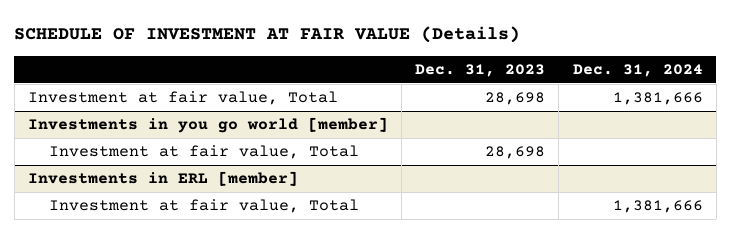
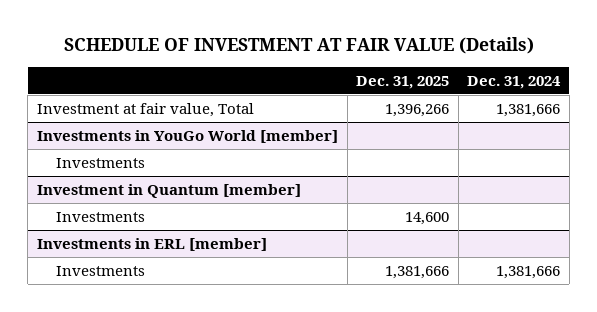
- | Dec. 31, 2023 | Dec. 31, 2024
+ | Dec. 31, 2025 | Dec. 31, 2024
- Investments in you go world [member]
- Investment at fair value, Total | 28,698 |
+ Investments in YouGo World [member]
+ Investments
+ Investment in Quantum [member]
+ Investments | 14,600 |
@ Investments in ERL [member]
- Investment at fair value, Total | | 1,381,666
+ Investments | 1,381,666 | 1,381,666

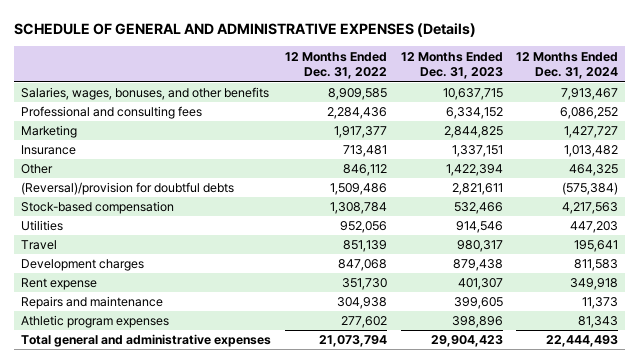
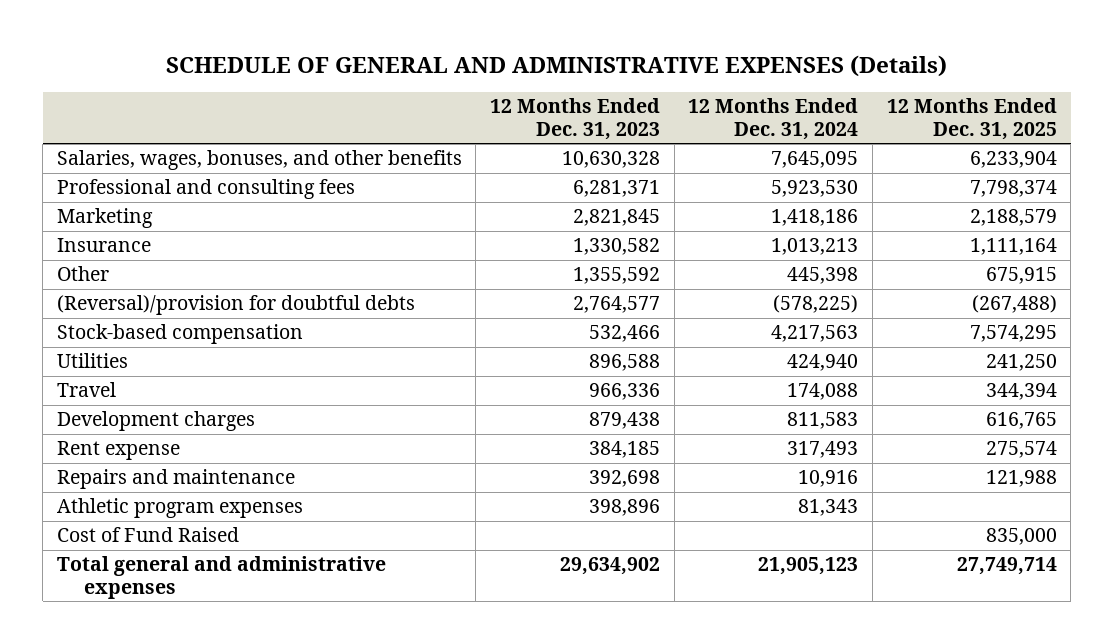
- | 12 Months Ended Dec. 31, 2022 | 12 Months Ended Dec. 31, 2023 | 12 Months Ended Dec. 31, 2024
+ | 12 Months Ended Dec. 31, 2023 | 12 Months Ended Dec. 31, 2024 | 12 Months Ended Dec. 31, 2025
- Salaries, wages, bonuses, and other benefits | 8,909,585 | 10,637,715 | 7,913,467
- Professional and consulting fees | 2,284,436 | 6,334,152 | 6,086,252
- Marketing | 1,917,377 | 2,844,825 | 1,427,727
- Insurance | 713,481 | 1,337,151 | 1,013,482
- Other | 846,112 | 1,422,394 | 464,325
- (Reversal)/provision for doubtful debts | 1,509,486 | 2,821,611 | (575,384)
+ Salaries, wages, bonuses, and other benefits | 10,630,328 | 7,645,095 | 6,233,904
+ Professional and consulting fees | 6,281,371 | 5,923,530 | 7,798,374
+ Marketing | 2,821,845 | 1,418,186 | 2,188,579
+ Insurance | 1,330,582 | 1,013,213 | 1,111,164
+ Other | 1,355,592 | 445,398 | 675,915
+ (Reversal)/provision for doubtful debts | 2,764,577 | (578,225) | (267,488)
- Utilities | 952,056 | 914,546 | 447,203
- Travel | 851,139 | 980,317 | 195,641
+ Utilities | 896,588 | 424,940 | 241,250
+ Travel | 966,336 | 174,088 | 344,394
- Rent expense | 351,730 | 401,307 | 349,918
- Repairs and maintenance | 304,938 | 399,605 | 11,373
+ Rent expense | 384,185 | 317,493 | 275,574
+ Repairs and maintenance | 392,698 | 10,916 | 121,988
- Total general and administrative expenses | 21,073,794 | 29,904,423 | 22,444,493
+ Cost of Fund Raised | | | 835,000
+ Total general and administrative expenses | 29,634,902 | 21,905,123 | 27,749,714

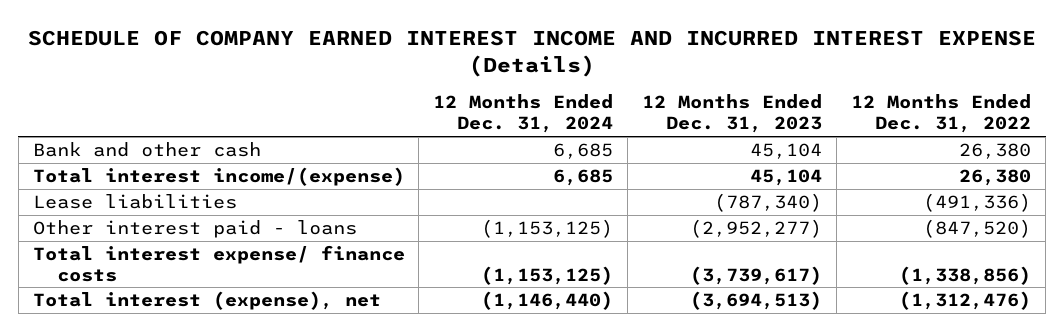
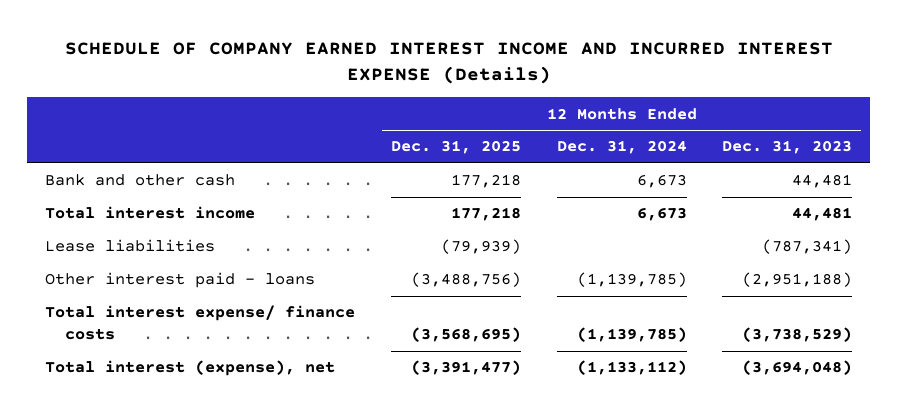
- | 12 Months Ended Dec. 31, 2024 | 12 Months Ended Dec. 31, 2023 | 12 Months Ended Dec. 31, 2022
+ | 12 Months Ended Dec. 31, 2025 | 12 Months Ended Dec. 31, 2024 | 12 Months Ended Dec. 31, 2023
- Bank and other cash | 6,685 | 45,104 | 26,380
- Total interest income/(expense) | 6,685 | 45,104 | 26,380
- Lease liabilities | | (787,340) | (491,336)
- Other interest paid - loans | (1,153,125) | (2,952,277) | (847,520)
- Total interest expense/ finance costs | (1,153,125) | (3,739,617) | (1,338,856)
- Total interest (expense), net | (1,146,440) | (3,694,513) | (1,312,476)
+ Bank and other cash | 177,218 | 6,673 | 44,481
+ Total interest income | 177,218 | 6,673 | 44,481
+ Lease liabilities | (79,939) | | (787,341)
+ Other interest paid - loans | (3,488,756) | (1,139,785) | (2,951,188)
+ Total interest expense/ finance costs | (3,568,695) | (1,139,785) | (3,738,529)
+ Total interest (expense), net | (3,391,477) | (1,133,112) | (3,694,048)

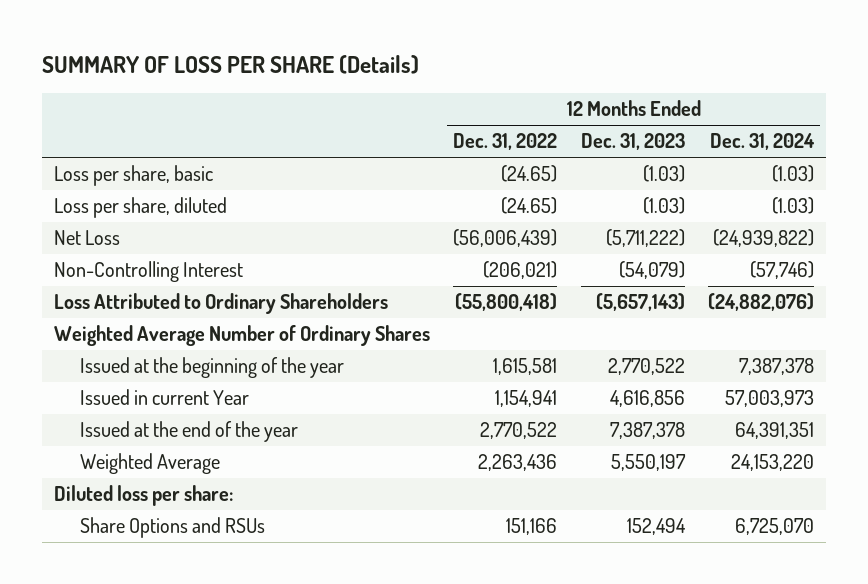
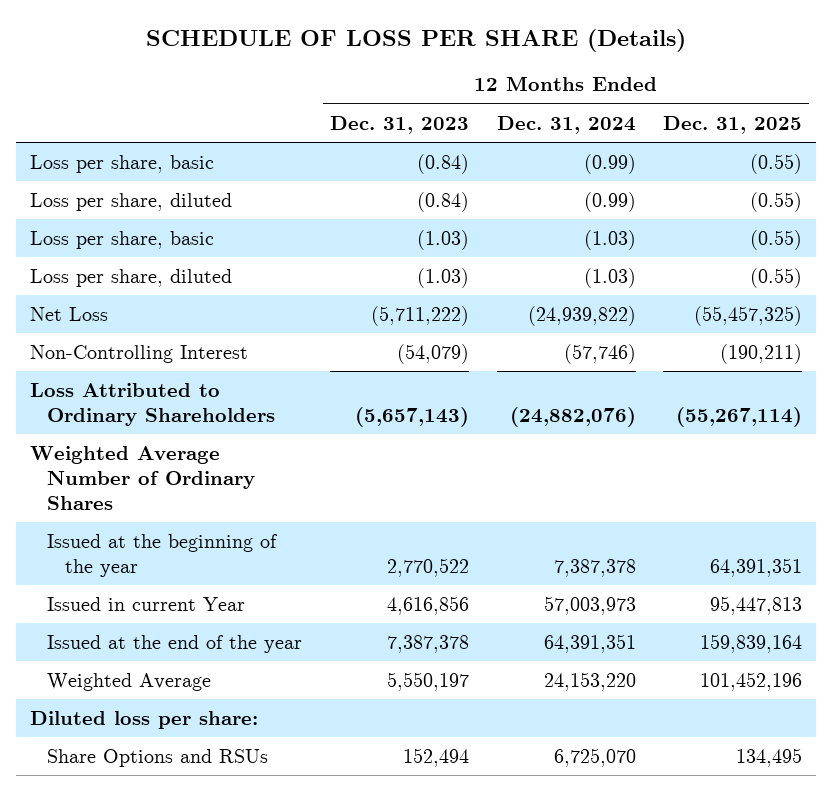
- SUMMARY OF LOSS PER SHARE (Details)
+ SCHEDULE OF LOSS PER SHARE (Details)
- | 12 Months Ended Dec. 31, 2022 | 12 Months Ended Dec. 31, 2023 | 12 Months Ended Dec. 31, 2024
+ | 12 Months Ended Dec. 31, 2023 | 12 Months Ended Dec. 31, 2024 | 12 Months Ended Dec. 31, 2025
+ Loss per share, basic | (0.84) | (0.99) | (0.55)
+ Loss per share, diluted | (0.84) | (0.99) | (0.55)

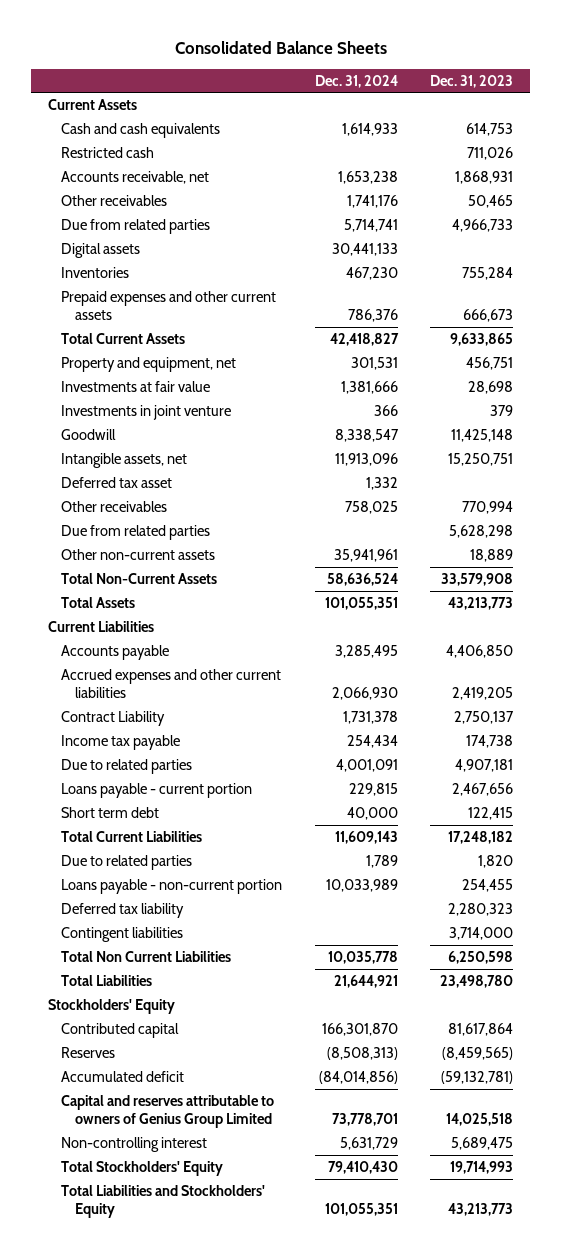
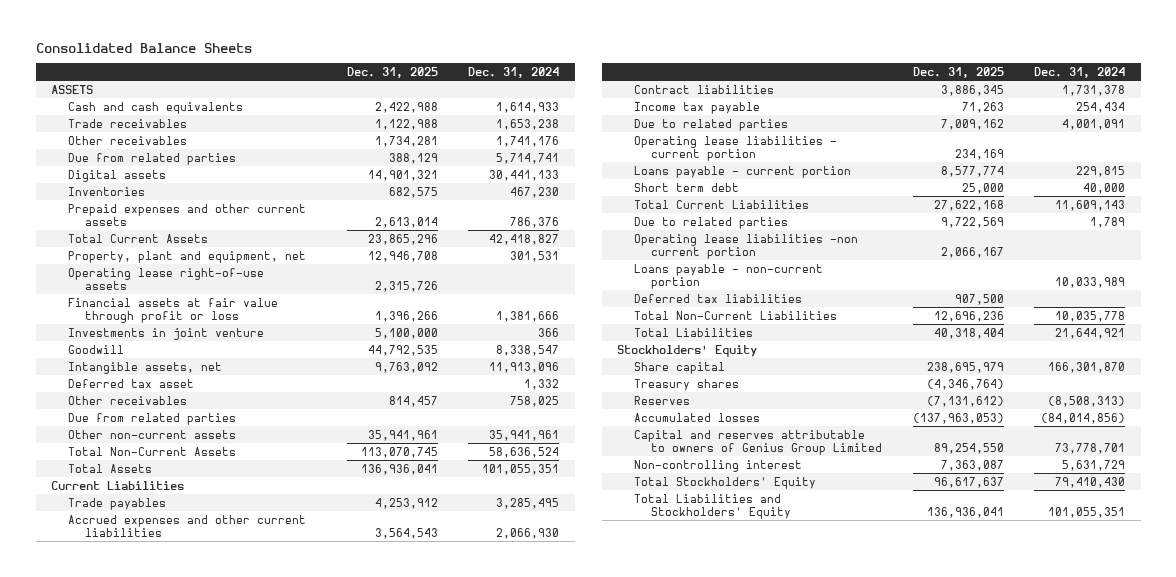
- | Dec. 31, 2024 | Dec. 31, 2023
+ | Dec. 31, 2025 | Dec. 31, 2024
- Current Assets
+ ASSETS
- Restricted cash | | 711,026
- Accounts receivable, net | 1,653,238 | 1,868,931
+ Trade receivables | 1,122,988 | 1,653,238
- Property and equipment, net | 301,531 | 456,751
- Investments at fair value | 1,381,666 | 28,698
+ Property, plant and equipment, net | 12,946,708 | 301,531
+ Operating lease right-of-use assets | 2,315,726 |
+ Financial assets at fair value through profit or loss | 1,396,266 | 1,381,666
- Accounts payable | 3,285,495 | 4,406,850
+ Trade payables | 4,253,912 | 3,285,495
- Contract Liability | 1,731,378 | 2,750,137
+ Contract liabilities | 3,886,345 | 1,731,378
+ Operating lease liabilities - current portion | 234,169 |
+ Operating lease liabilities -non current portion | 2,066,167 |
- Deferred tax liability | | 2,280,323
- Contingent liabilities | | 3,714,000
- Total Non Current Liabilities | 10,035,778 | 6,250,598
+ Deferred tax liabilities | 907,500 |
+ Total Non-Current Liabilities | 12,696,236 | 10,035,778
- Contributed capital | 166,301,870 | 81,617,864
+ Share capital | 238,695,979 | 166,301,870
+ Treasury shares | (4,346,764) |
- Accumulated deficit | (84,014,856) | (59,132,781)
+ Accumulated losses | (137,963,053) | (84,014,856)

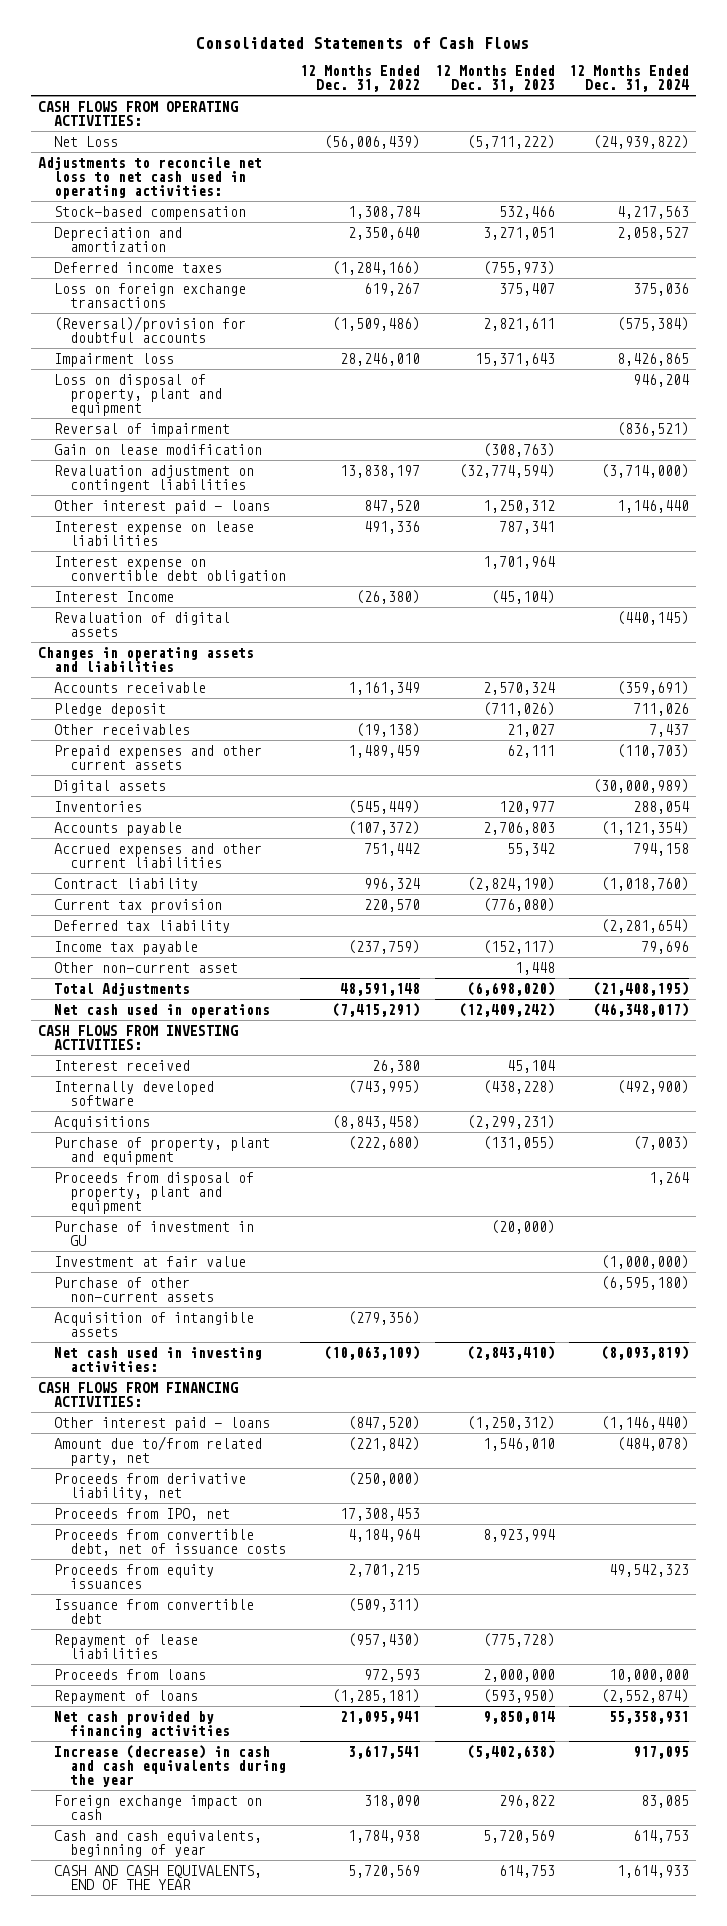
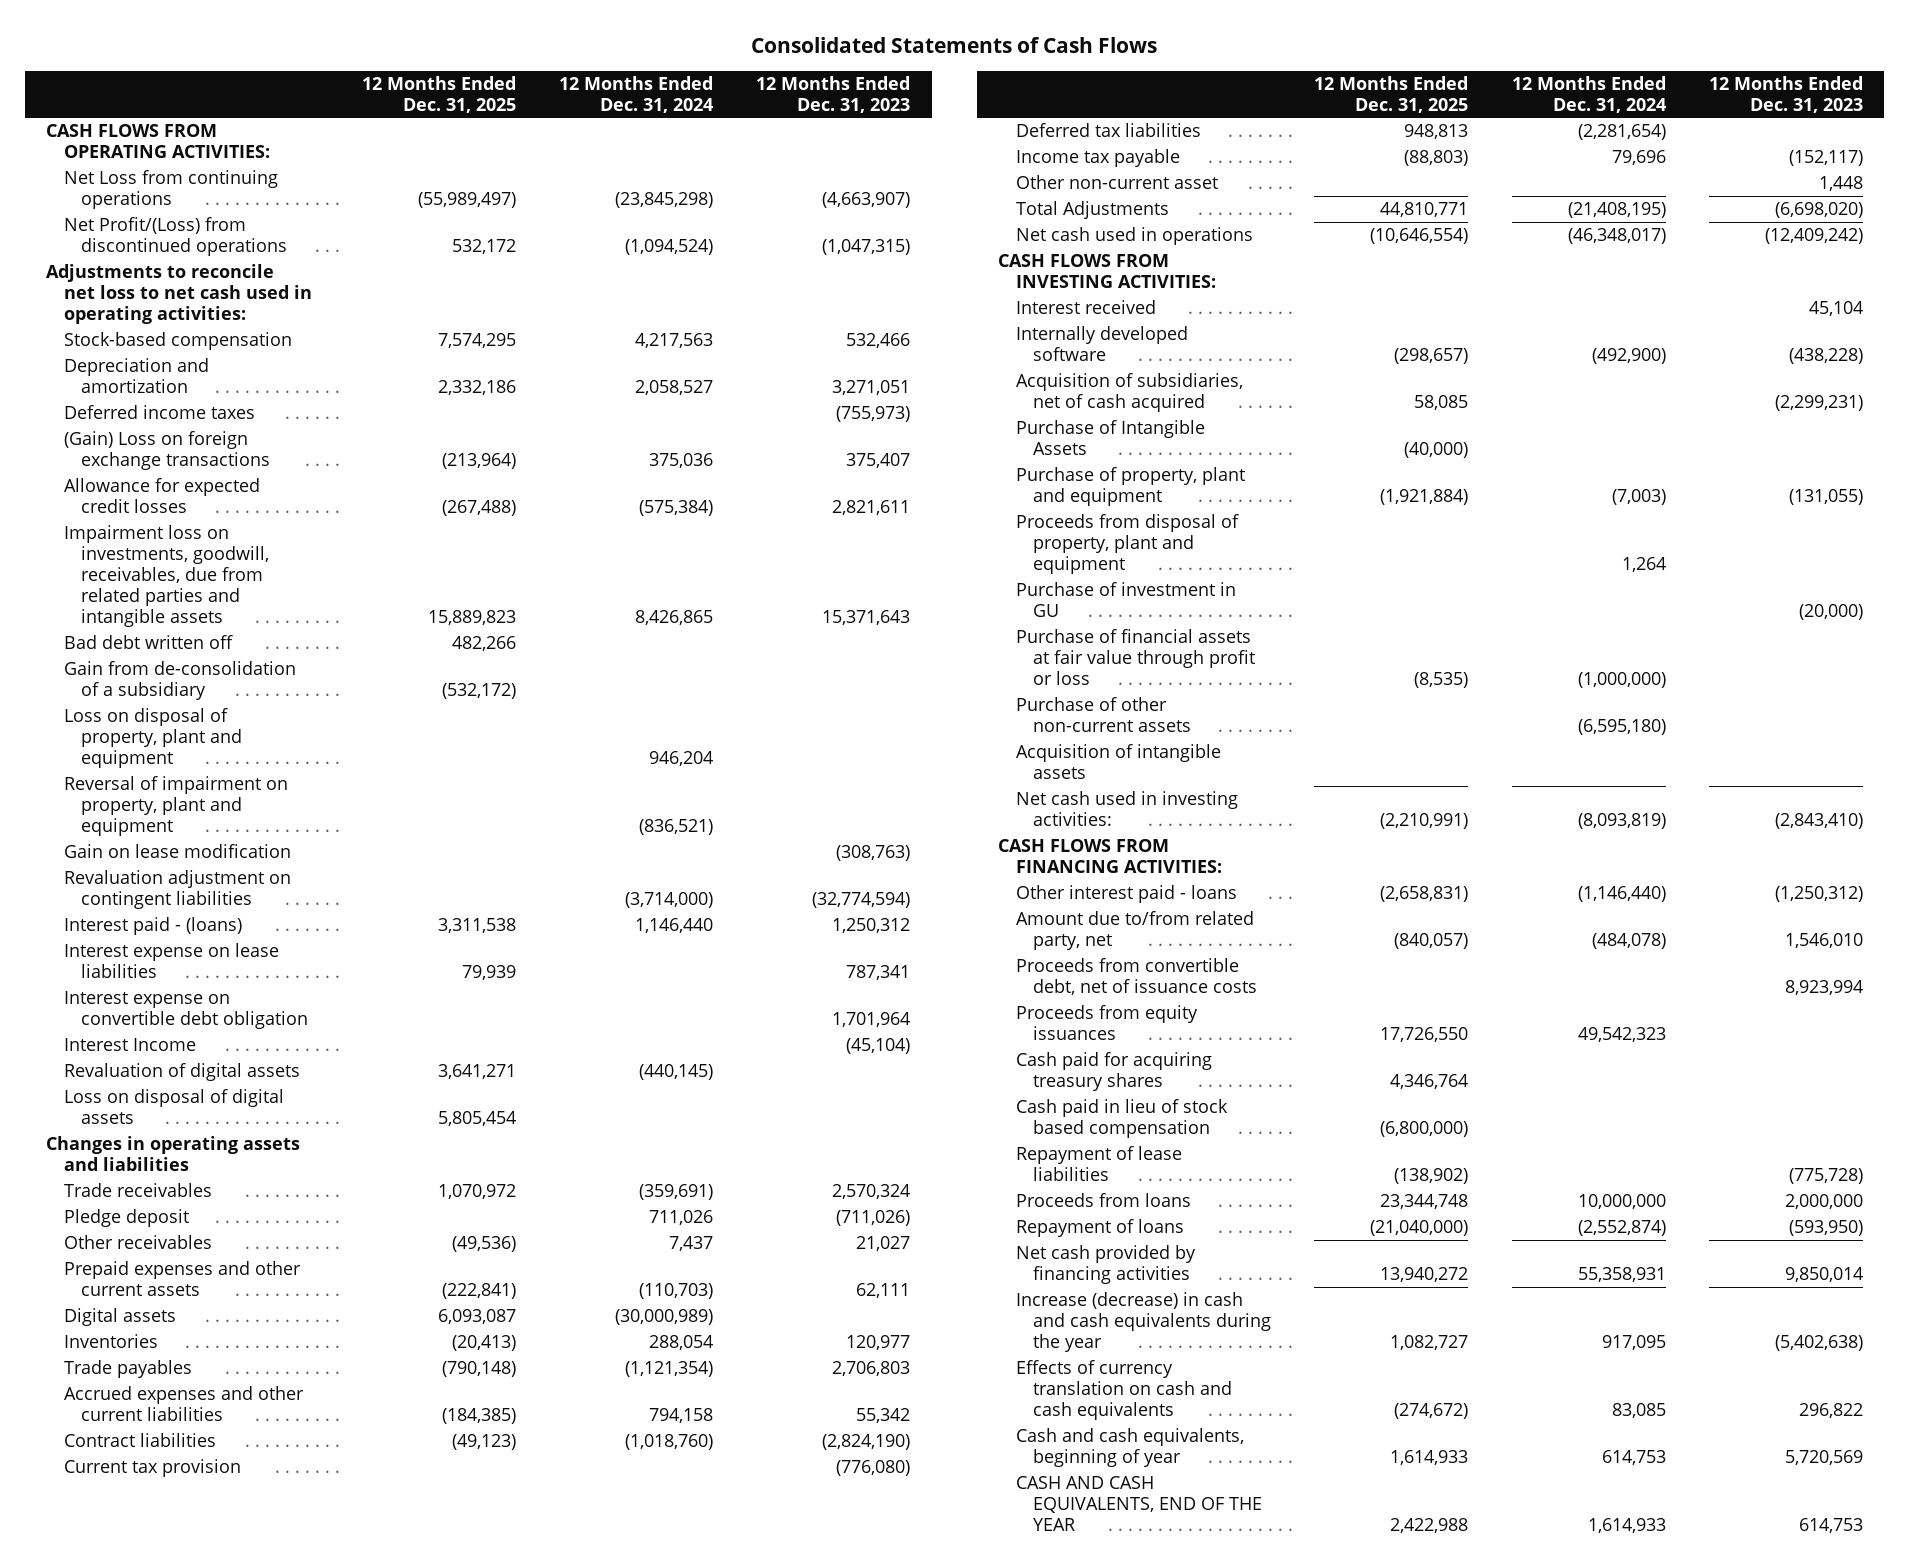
- | 12 Months Ended Dec. 31, 2022 | 12 Months Ended Dec. 31, 2023 | 12 Months Ended Dec. 31, 2024
+ | 12 Months Ended Dec. 31, 2025 | 12 Months Ended Dec. 31, 2024 | 12 Months Ended Dec. 31, 2023
- Net Loss | (56,006,439) | (5,711,222) | (24,939,822)
+ Net Loss from continuing operations | (55,989,497) | (23,845,298) | (4,663,907)
+ Net Profit/(Loss) from discontinued operations | 532,172 | (1,094,524) | (1,047,315)
- Loss on foreign exchange transactions | 619,267 | 375,407 | 375,036
- (Reversal)/provision for doubtful accounts | (1,509,486) | 2,821,611 | (575,384)
- Impairment loss | 28,246,010 | 15,371,643 | 8,426,865
+ (Gain) Loss on foreign exchange transactions | (213,964) | 375,036 | 375,407
+ Allowance for expected credit losses | (267,488) | (575,384) | 2,821,611
+ Impairment loss on investments, goodwill, receivables, due from related parties and intangible assets | 15,889,823 | 8,426,865 | 15,371,643
+ Bad debt written off | 482,266 | |
+ Gain from de-consolidation of a subsidiary | (532,172) | |
- Reversal of impairment | | | (836,521)
+ Reversal of impairment on property, plant and equipment | | (836,521) |
- Other interest paid - loans | 847,520 | 1,250,312 | 1,146,440
+ Interest paid - (loans) | 3,311,538 | 1,146,440 | 1,250,312
+ Loss on disposal of digital assets | 5,805,454 | |
- Accounts receivable | 1,161,349 | 2,570,324 | (359,691)
+ Trade receivables | 1,070,972 | (359,691) | 2,570,324
- Accounts payable | (107,372) | 2,706,803 | (1,121,354)
+ Trade payables | (790,148) | (1,121,354) | 2,706,803
- Contract liability | 996,324 | (2,824,190) | (1,018,760)
+ Contract liabilities | (49,123) | (1,018,760) | (2,824,190)
- Deferred tax liability | | | (2,281,654)
+ Deferred tax liabilities | 948,813 | (2,281,654) |
- Acquisitions | (8,843,458) | (2,299,231) |
+ Acquisition of subsidiaries, net of cash acquired | 58,085 | | (2,299,231)
+ Purchase of Intangible Assets | (40,000) | |
- Investment at fair value | | | (1,000,000)
+ Purchase of financial assets at fair value through profit or loss | (8,535) | (1,000,000) |
- Proceeds from derivative liability, net | (250,000) | |
- Proceeds from IPO, net | 17,308,453 | |
- Issuance from convertible debt | (509,311) | |
+ Cash paid for acquiring treasury shares | 4,346,764 | |
+ Cash paid in lieu of stock based compensation | (6,800,000) | |
- Foreign exchange impact on cash | 318,090 | 296,822 | 83,085
+ Effects of currency translation on cash and cash equivalents | (274,672) | 83,085 | 296,822

